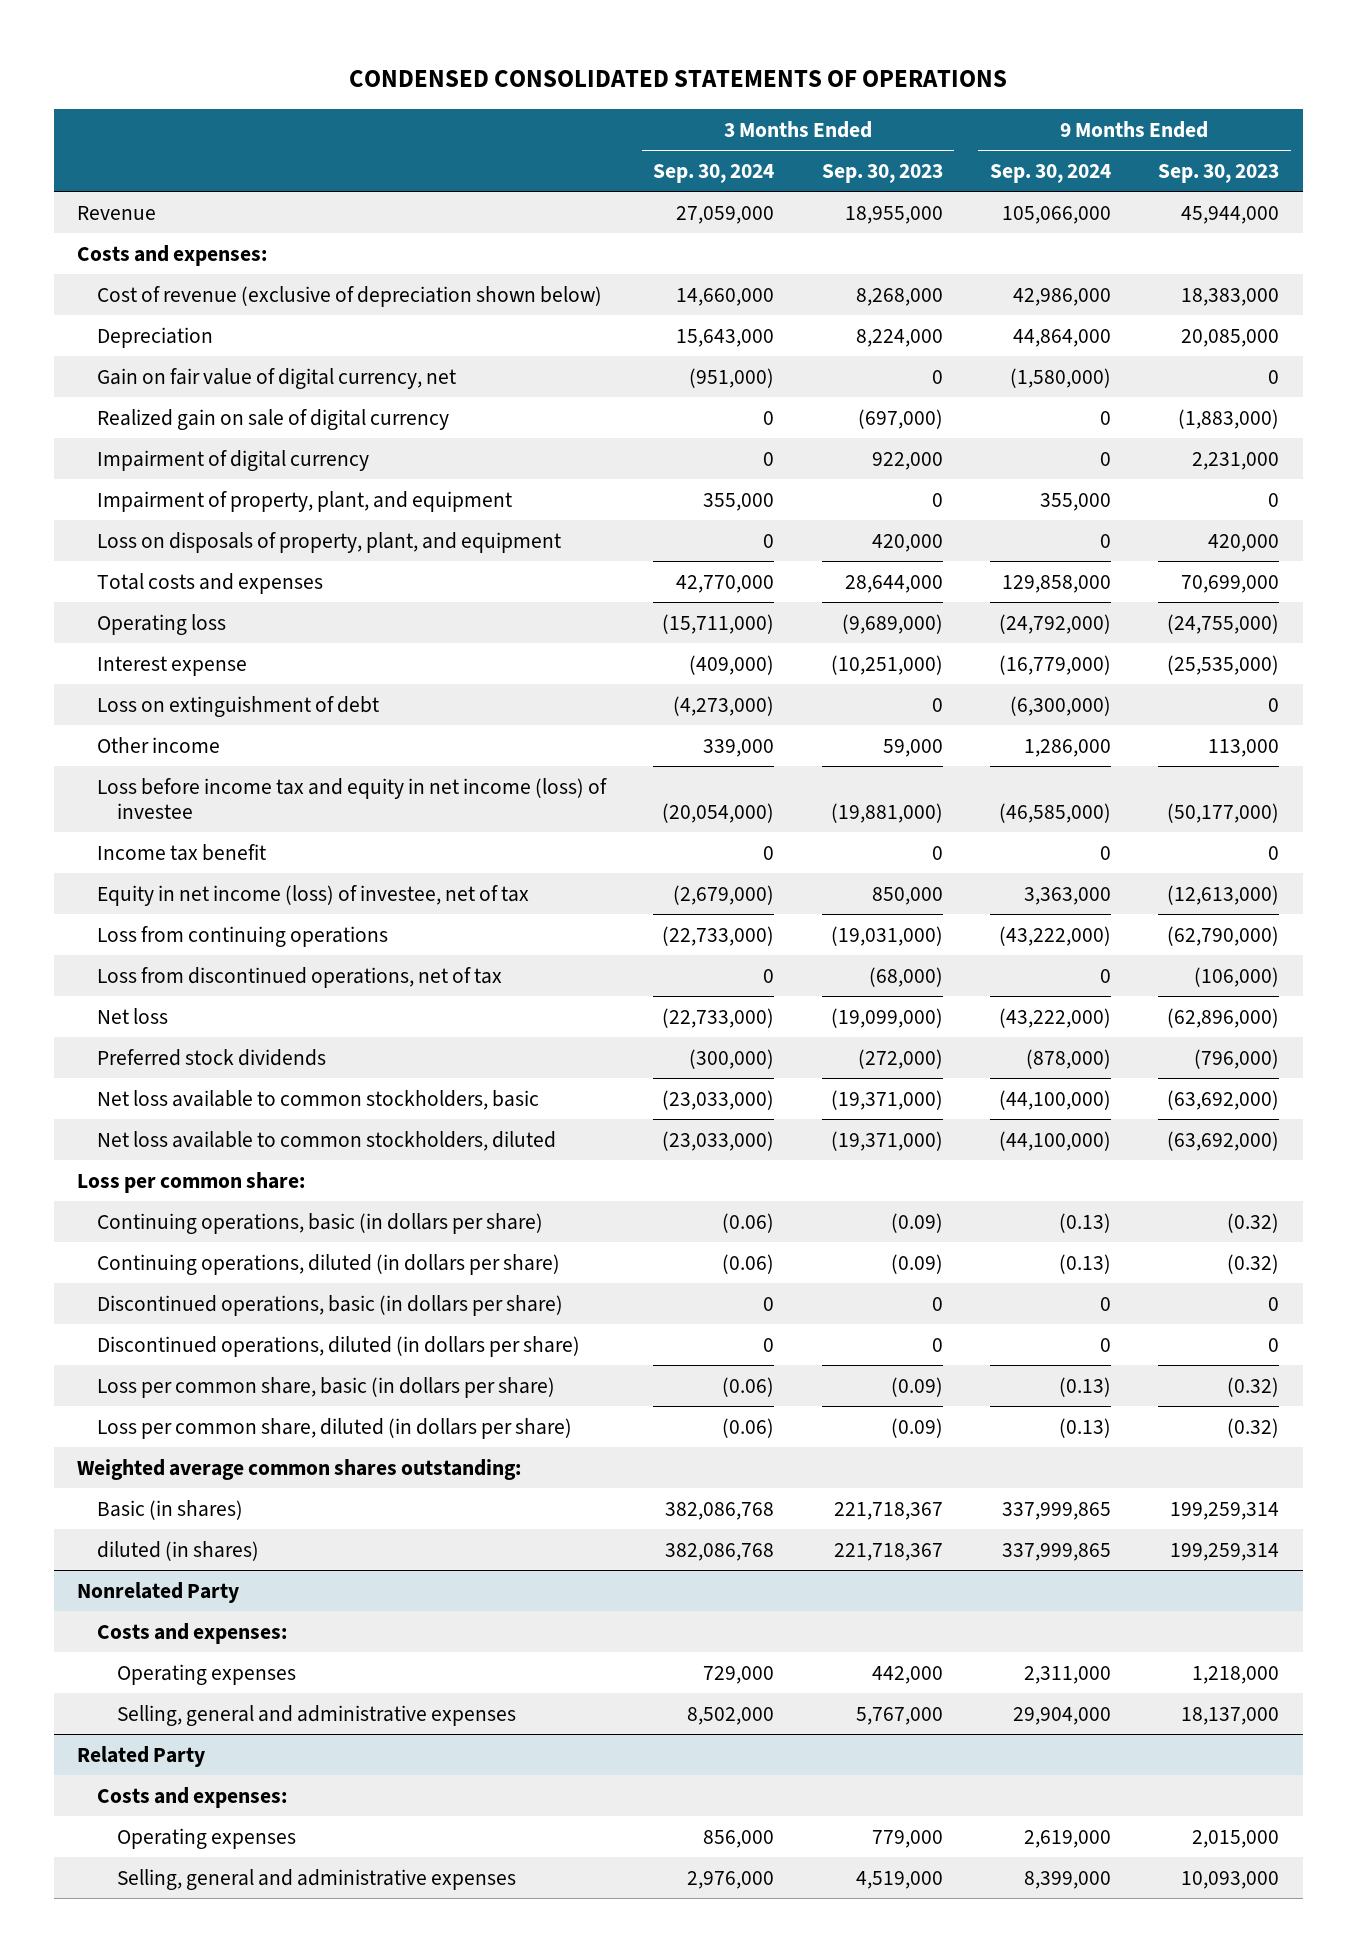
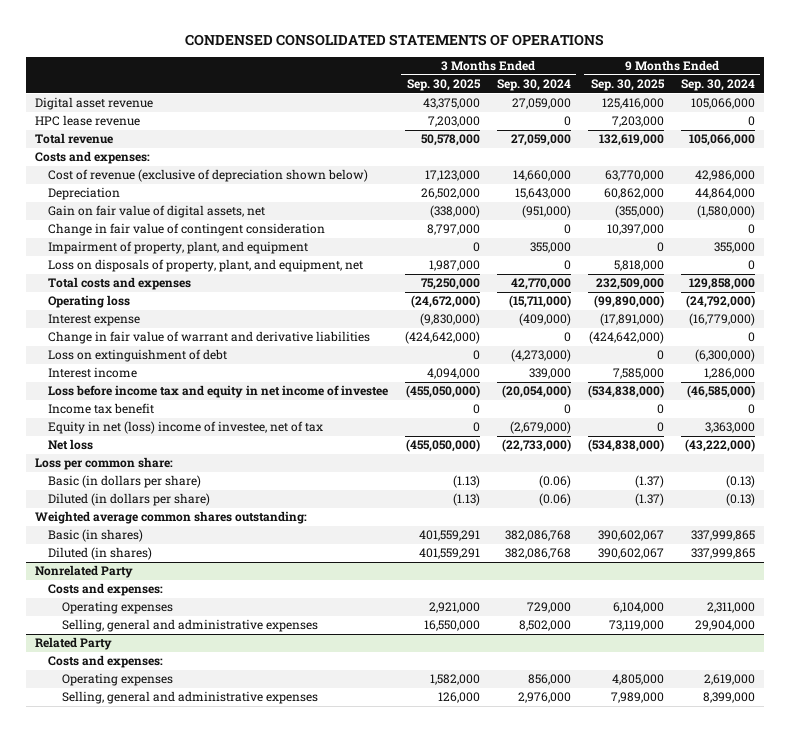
- | 3 Months Ended Sep. 30, 2024 | 3 Months Ended Sep. 30, 2023 | 9 Months Ended Sep. 30, 2024 | 9 Months Ended Sep. 30, 2023
+ | 3 Months Ended Sep. 30, 2025 | 3 Months Ended Sep. 30, 2024 | 9 Months Ended Sep. 30, 2025 | 9 Months Ended Sep. 30, 2024
- Revenue | 27,059,000 | 18,955,000 | 105,066,000 | 45,944,000
+ Digital asset revenue | 43,375,000 | 27,059,000 | 125,416,000 | 105,066,000
+ HPC lease revenue | 7,203,000 | 0 | 7,203,000 | 0
+ Total revenue | 50,578,000 | 27,059,000 | 132,619,000 | 105,066,000
- Gain on fair value of digital currency, net | (951,000) | 0 | (1,580,000) | 0
- Realized gain on sale of digital currency | 0 | (697,000) | 0 | (1,883,000)
- Impairment of digital currency | 0 | 922,000 | 0 | 2,231,000
+ Gain on fair value of digital assets, net | (338,000) | (951,000) | (355,000) | (1,580,000)
+ Change in fair value of contingent consideration | 8,797,000 | 0 | 10,397,000 | 0
- Loss on disposals of property, plant, and equipment | 0 | 420,000 | 0 | 420,000
+ Loss on disposals of property, plant, and equipment, net | 1,987,000 | 0 | 5,818,000 | 0
+ Change in fair value of warrant and derivative liabilities | (424,642,000) | 0 | (424,642,000) | 0
- Other income | 339,000 | 59,000 | 1,286,000 | 113,000
- Loss before income tax and equity in net income (loss) of investee | (20,054,000) | (19,881,000) | (46,585,000) | (50,177,000)
+ Interest income | 4,094,000 | 339,000 | 7,585,000 | 1,286,000
+ Loss before income tax and equity in net income of investee | (455,050,000) | (20,054,000) | (534,838,000) | (46,585,000)
- Equity in net income (loss) of investee, net of tax | (2,679,000) | 850,000 | 3,363,000 | (12,613,000)
- Loss from continuing operations | (22,733,000) | (19,031,000) | (43,222,000) | (62,790,000)
- Loss from discontinued operations, net of tax | 0 | (68,000) | 0 | (106,000)
+ Equity in net (loss) income of investee, net of tax | 0 | (2,679,000) | 0 | 3,363,000
- Preferred stock dividends | (300,000) | (272,000) | (878,000) | (796,000)
- Net loss available to common stockholders, basic | (23,033,000) | (19,371,000) | (44,100,000) | (63,692,000)
- Net loss available to common stockholders, diluted | (23,033,000) | (19,371,000) | (44,100,000) | (63,692,000)
- Continuing operations, basic (in dollars per share) | (0.06) | (0.09) | (0.13) | (0.32)
- Continuing operations, diluted (in dollars per share) | (0.06) | (0.09) | (0.13) | (0.32)
- Discontinued operations, basic (in dollars per share) | 0 | 0 | 0 | 0
- Discontinued operations, diluted (in dollars per share) | 0 | 0 | 0 | 0
- Loss per common share, basic (in dollars per share) | (0.06) | (0.09) | (0.13) | (0.32)
- Loss per common share, diluted (in dollars per share) | (0.06) | (0.09) | (0.13) | (0.32)
+ Basic (in dollars per share) | (1.13) | (0.06) | (1.37) | (0.13)
+ Diluted (in dollars per share) | (1.13) | (0.06) | (1.37) | (0.13)
- diluted (in shares) | 382,086,768 | 221,718,367 | 337,999,865 | 199,259,314
+ Diluted (in shares) | 401,559,291 | 382,086,768 | 390,602,067 | 337,999,865

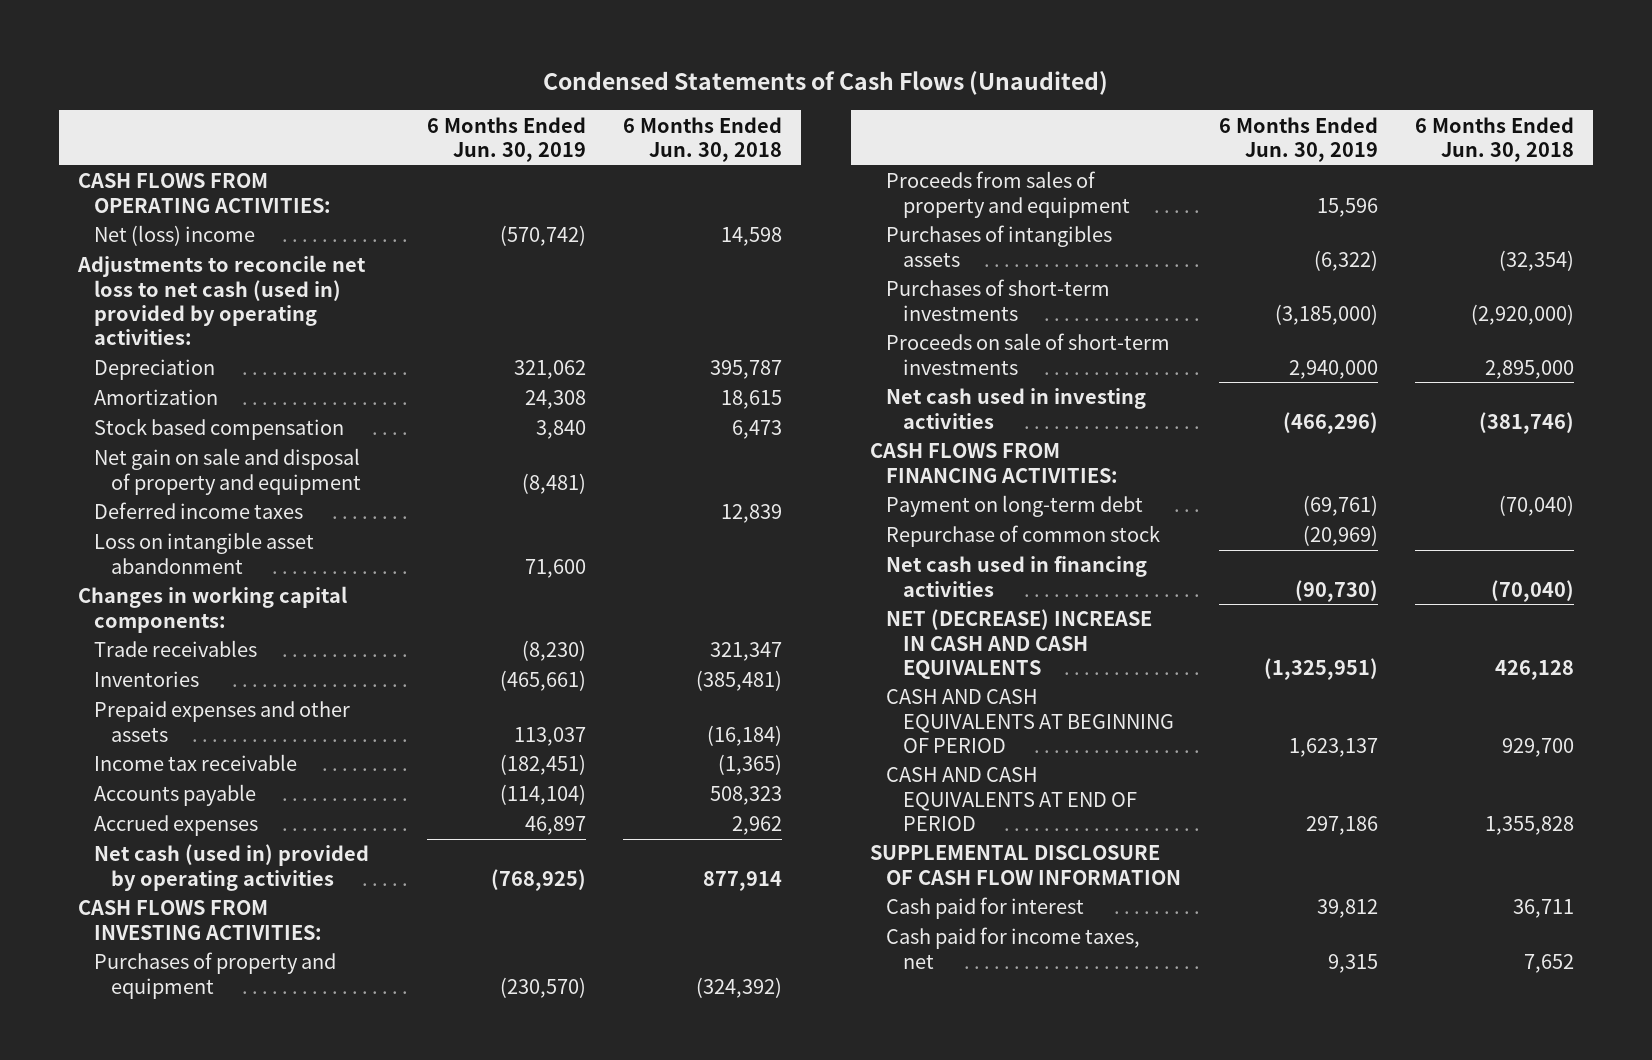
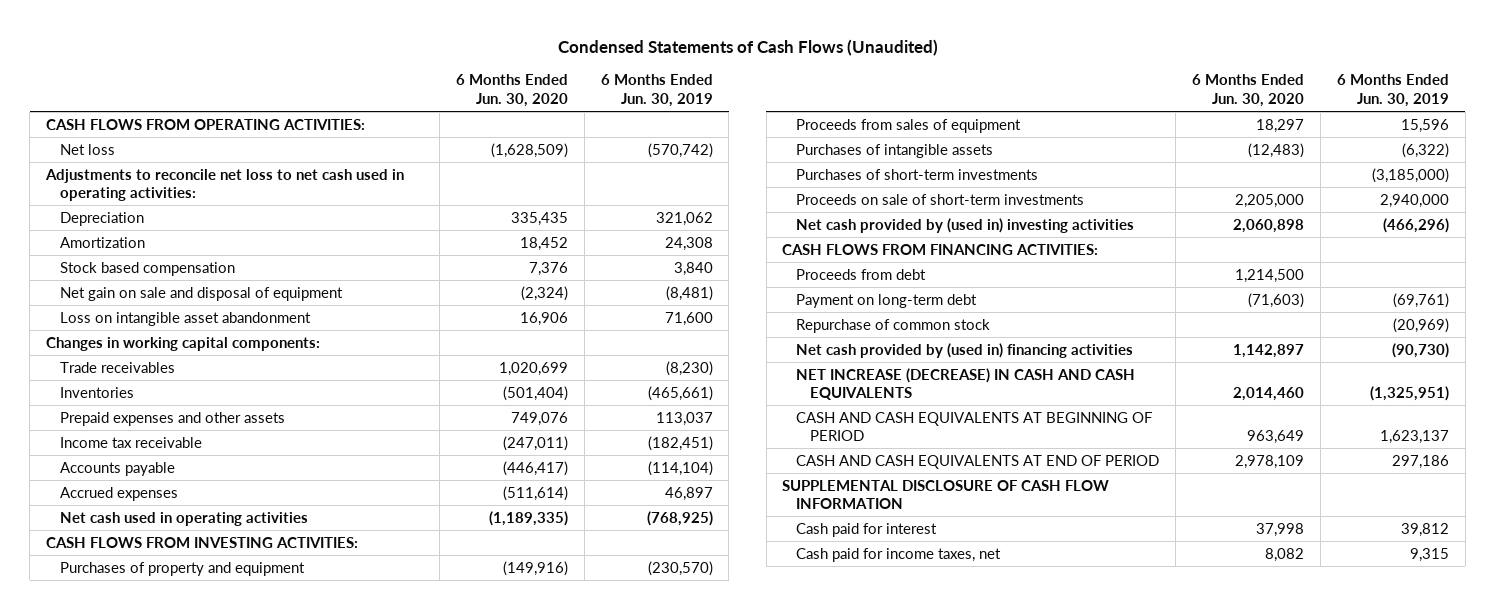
- | 6 Months Ended Jun. 30, 2019 | 6 Months Ended Jun. 30, 2018
+ | 6 Months Ended Jun. 30, 2020 | 6 Months Ended Jun. 30, 2019
- Net (loss) income | (570,742) | 14,598
- Adjustments to reconcile net loss to net cash (used in) provided by operating activities:
+ Net loss | (1,628,509) | (570,742)
+ Adjustments to reconcile net loss to net cash used in operating activities:
- Net gain on sale and disposal of property and equipment | (8,481) |
- Deferred income taxes | | 12,839
+ Net gain on sale and disposal of equipment | (2,324) | (8,481)
- Net cash (used in) provided by operating activities | (768,925) | 877,914
+ Net cash used in operating activities | (1,189,335) | (768,925)
- Proceeds from sales of property and equipment | 15,596 |
- Purchases of intangibles assets | (6,322) | (32,354)
+ Proceeds from sales of equipment | 18,297 | 15,596
+ Purchases of intangible assets | (12,483) | (6,322)
- Net cash used in investing activities | (466,296) | (381,746)
+ Net cash provided by (used in) investing activities | 2,060,898 | (466,296)
+ Proceeds from debt | 1,214,500 |
- Net cash used in financing activities | (90,730) | (70,040)
- NET (DECREASE) INCREASE IN CASH AND CASH EQUIVALENTS | (1,325,951) | 426,128
+ Net cash provided by (used in) financing activities | 1,142,897 | (90,730)
+ NET INCREASE (DECREASE) IN CASH AND CASH EQUIVALENTS | 2,014,460 | (1,325,951)

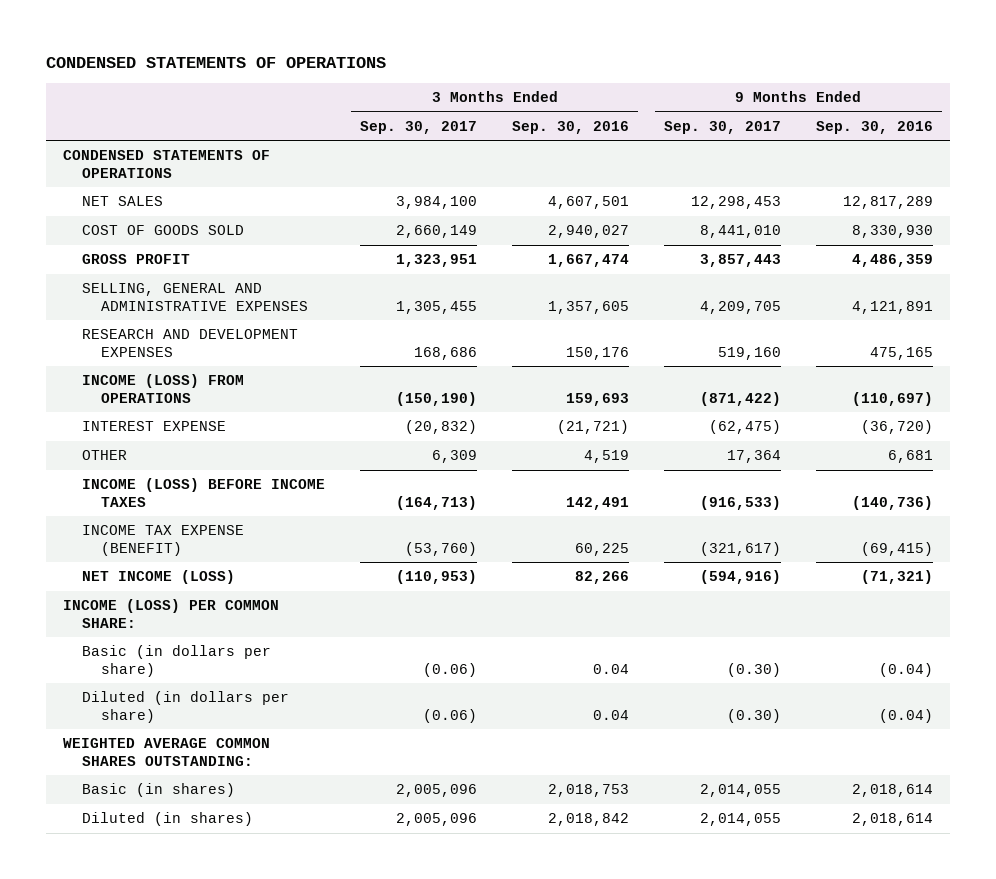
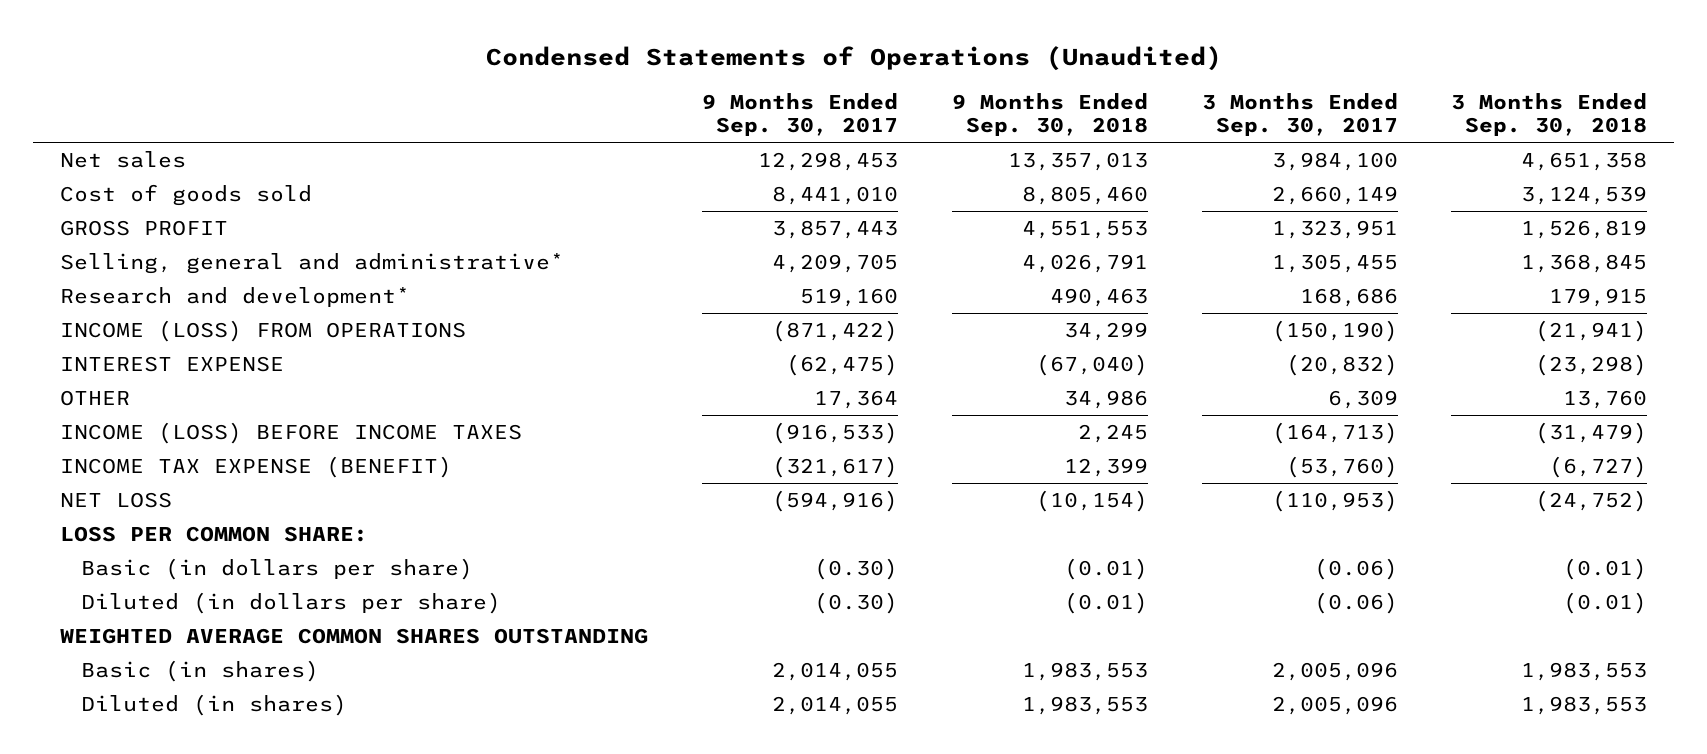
- CONDENSED STATEMENTS OF OPERATIONS
+ Condensed Statements of Operations (Unaudited)
- | 3 Months Ended Sep. 30, 2017 | 3 Months Ended Sep. 30, 2016 | 9 Months Ended Sep. 30, 2017 | 9 Months Ended Sep. 30, 2016
+ | 9 Months Ended Sep. 30, 2017 | 9 Months Ended Sep. 30, 2018 | 3 Months Ended Sep. 30, 2017 | 3 Months Ended Sep. 30, 2018
- CONDENSED STATEMENTS OF OPERATIONS
- NET SALES | 3,984,100 | 4,607,501 | 12,298,453 | 12,817,289
- COST OF GOODS SOLD | 2,660,149 | 2,940,027 | 8,441,010 | 8,330,930
+ Net sales | 12,298,453 | 13,357,013 | 3,984,100 | 4,651,358
+ Cost of goods sold | 8,441,010 | 8,805,460 | 2,660,149 | 3,124,539
- SELLING, GENERAL AND ADMINISTRATIVE EXPENSES | 1,305,455 | 1,357,605 | 4,209,705 | 4,121,891
- RESEARCH AND DEVELOPMENT EXPENSES | 168,686 | 150,176 | 519,160 | 475,165
+ Selling, general and administrative* | 4,209,705 | 4,026,791 | 1,305,455 | 1,368,845
+ Research and development* | 519,160 | 490,463 | 168,686 | 179,915
- NET INCOME (LOSS) | (110,953) | 82,266 | (594,916) | (71,321)
- INCOME (LOSS) PER COMMON SHARE:
+ NET LOSS | (594,916) | (10,154) | (110,953) | (24,752)
+ LOSS PER COMMON SHARE:
- WEIGHTED AVERAGE COMMON SHARES OUTSTANDING:
+ WEIGHTED AVERAGE COMMON SHARES OUTSTANDING

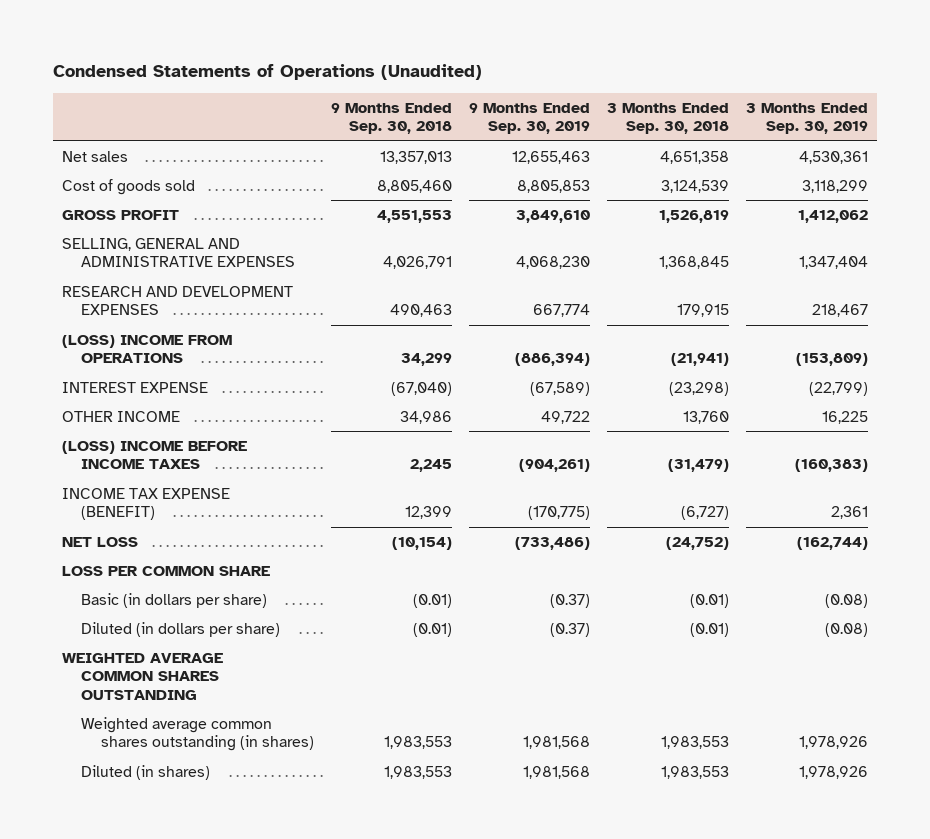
- | 9 Months Ended Sep. 30, 2017 | 9 Months Ended Sep. 30, 2018 | 3 Months Ended Sep. 30, 2017 | 3 Months Ended Sep. 30, 2018
+ | 9 Months Ended Sep. 30, 2018 | 9 Months Ended Sep. 30, 2019 | 3 Months Ended Sep. 30, 2018 | 3 Months Ended Sep. 30, 2019
- Selling, general and administrative* | 4,209,705 | 4,026,791 | 1,305,455 | 1,368,845
- Research and development* | 519,160 | 490,463 | 168,686 | 179,915
- INCOME (LOSS) FROM OPERATIONS | (871,422) | 34,299 | (150,190) | (21,941)
+ SELLING, GENERAL AND ADMINISTRATIVE EXPENSES | 4,026,791 | 4,068,230 | 1,368,845 | 1,347,404
+ RESEARCH AND DEVELOPMENT EXPENSES | 490,463 | 667,774 | 179,915 | 218,467
+ (LOSS) INCOME FROM OPERATIONS | 34,299 | (886,394) | (21,941) | (153,809)
- OTHER | 17,364 | 34,986 | 6,309 | 13,760
- INCOME (LOSS) BEFORE INCOME TAXES | (916,533) | 2,245 | (164,713) | (31,479)
+ OTHER INCOME | 34,986 | 49,722 | 13,760 | 16,225
+ (LOSS) INCOME BEFORE INCOME TAXES | 2,245 | (904,261) | (31,479) | (160,383)
- LOSS PER COMMON SHARE:
+ LOSS PER COMMON SHARE
- Basic (in shares) | 2,014,055 | 1,983,553 | 2,005,096 | 1,983,553
+ Weighted average common shares outstanding (in shares) | 1,983,553 | 1,981,568 | 1,983,553 | 1,978,926

